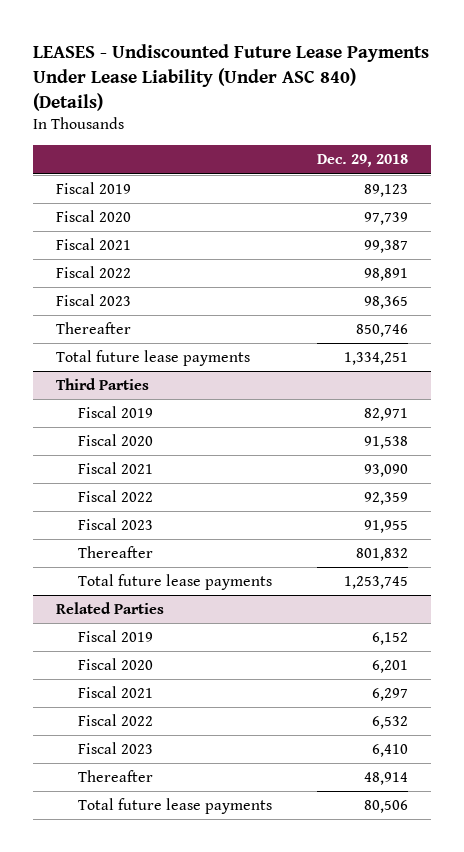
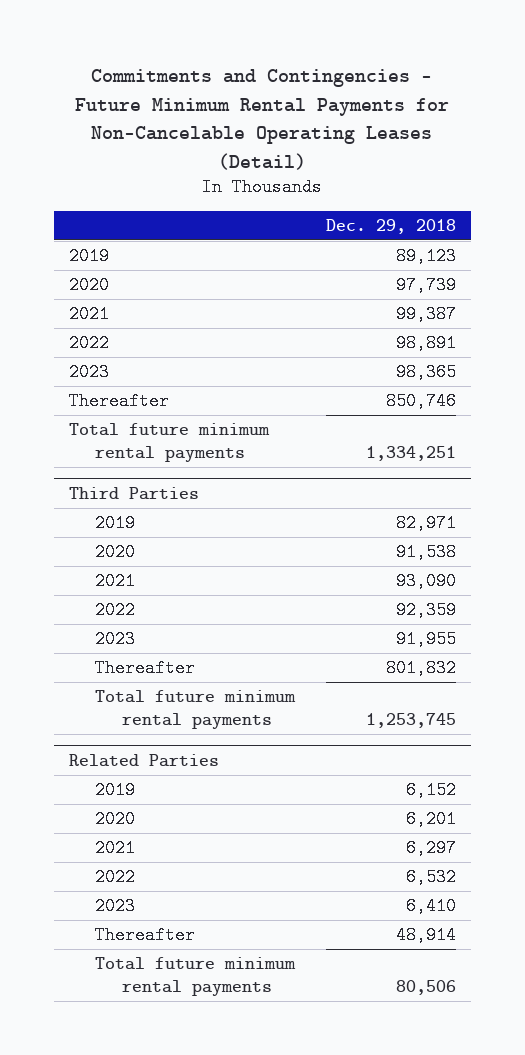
- LEASES - Undiscounted Future Lease Payments Under Lease Liability (Under ASC 840) (Details)
+ Commitments and Contingencies - Future Minimum Rental Payments for Non-Cancelable Operating Leases (Detail)
- Fiscal 2019 | 89,123
- Fiscal 2020 | 97,739
- Fiscal 2021 | 99,387
- Fiscal 2022 | 98,891
- Fiscal 2023 | 98,365
+ 2019 | 89,123
+ 2020 | 97,739
+ 2021 | 99,387
+ 2022 | 98,891
+ 2023 | 98,365
- Total future lease payments | 1,334,251
+ Total future minimum rental payments | 1,334,251
@ Third Parties
- Fiscal 2019 | 82,971
- Fiscal 2020 | 91,538
- Fiscal 2021 | 93,090
- Fiscal 2022 | 92,359
- Fiscal 2023 | 91,955
+ 2019 | 82,971
+ 2020 | 91,538
+ 2021 | 93,090
+ 2022 | 92,359
+ 2023 | 91,955
- Total future lease payments | 1,253,745
+ Total future minimum rental payments | 1,253,745
@ Related Parties
- Fiscal 2019 | 6,152
- Fiscal 2020 | 6,201
- Fiscal 2021 | 6,297
- Fiscal 2022 | 6,532
- Fiscal 2023 | 6,410
+ 2019 | 6,152
+ 2020 | 6,201
+ 2021 | 6,297
+ 2022 | 6,532
+ 2023 | 6,410
- Total future lease payments | 80,506
+ Total future minimum rental payments | 80,506

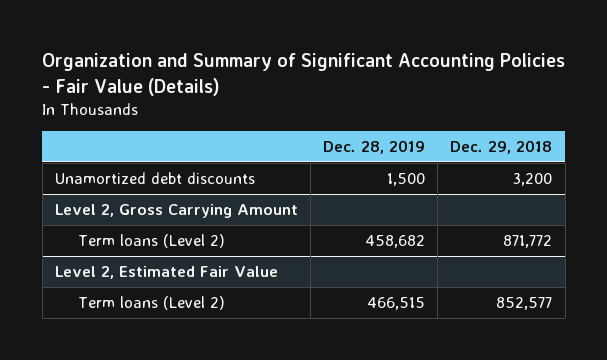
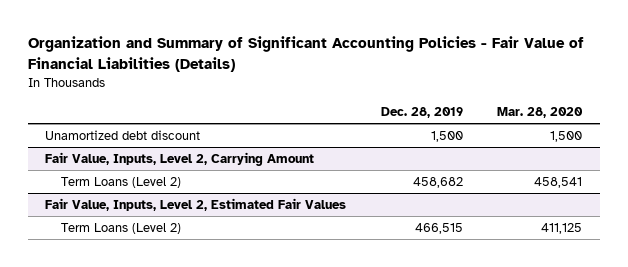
- Organization and Summary of Significant Accounting Policies - Fair Value (Details)
+ Organization and Summary of Significant Accounting Policies - Fair Value of Financial Liabilities (Details)
- | Dec. 28, 2019 | Dec. 29, 2018
+ | Dec. 28, 2019 | Mar. 28, 2020
- Unamortized debt discounts | 1,500 | 3,200
- Level 2, Gross Carrying Amount
- Term loans (Level 2) | 458,682 | 871,772
- Level 2, Estimated Fair Value
- Term loans (Level 2) | 466,515 | 852,577
+ Unamortized debt discount | 1,500 | 1,500
+ Fair Value, Inputs, Level 2, Carrying Amount
+ Term Loans (Level 2) | 458,682 | 458,541
+ Fair Value, Inputs, Level 2, Estimated Fair Values
+ Term Loans (Level 2) | 466,515 | 411,125

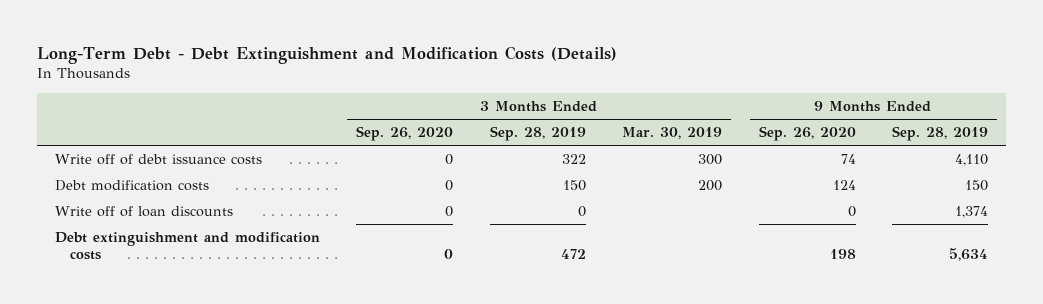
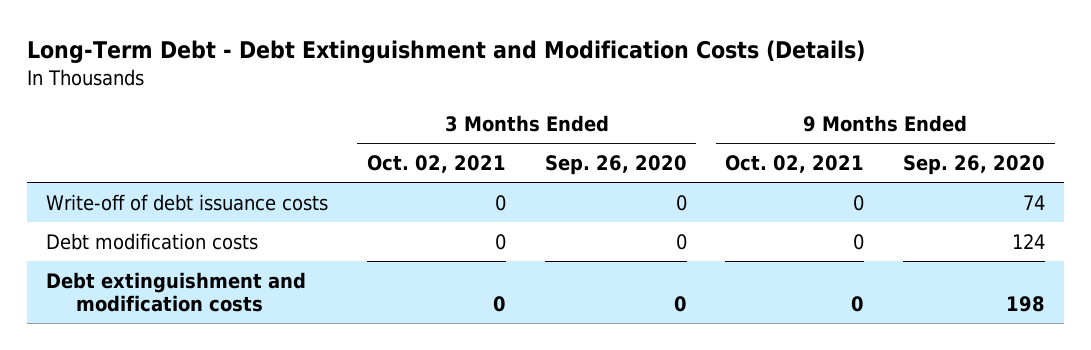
- | 3 Months Ended Sep. 26, 2020 | 3 Months Ended Sep. 28, 2019 | 3 Months Ended Mar. 30, 2019 | 9 Months Ended Sep. 26, 2020 | 9 Months Ended Sep. 28, 2019
+ | 3 Months Ended Oct. 02, 2021 | 3 Months Ended Sep. 26, 2020 | 9 Months Ended Oct. 02, 2021 | 9 Months Ended Sep. 26, 2020
- Write off of debt issuance costs | 0 | 322 | 300 | 74 | 4,110
+ Write-off of debt issuance costs | 0 | 0 | 0 | 74
- Write off of loan discounts | 0 | 0 | | 0 | 1,374

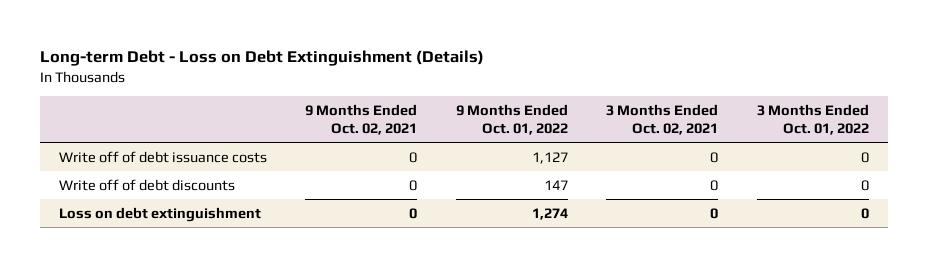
- Long-Term Debt - Debt Extinguishment and Modification Costs (Details)
+ Long-term Debt - Loss on Debt Extinguishment (Details)
- | 3 Months Ended Oct. 02, 2021 | 3 Months Ended Sep. 26, 2020 | 9 Months Ended Oct. 02, 2021 | 9 Months Ended Sep. 26, 2020
+ | 9 Months Ended Oct. 02, 2021 | 9 Months Ended Oct. 01, 2022 | 3 Months Ended Oct. 02, 2021 | 3 Months Ended Oct. 01, 2022
- Write-off of debt issuance costs | 0 | 0 | 0 | 74
- Debt modification costs | 0 | 0 | 0 | 124
- Debt extinguishment and modification costs | 0 | 0 | 0 | 198
+ Write off of debt issuance costs | 0 | 1,127 | 0 | 0
+ Write off of debt discounts | 0 | 147 | 0 | 0
+ Loss on debt extinguishment | 0 | 1,274 | 0 | 0

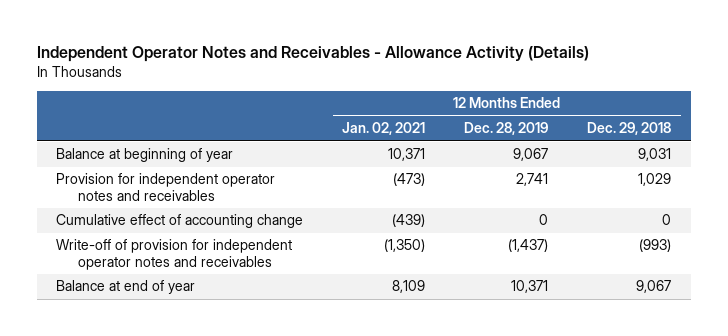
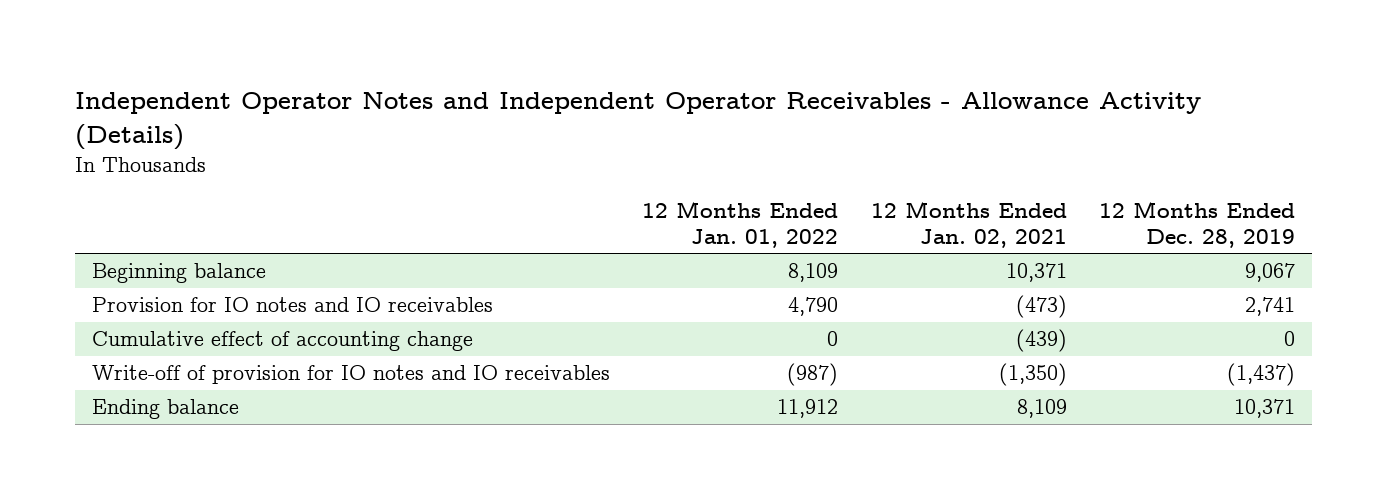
- Independent Operator Notes and Receivables - Allowance Activity (Details)
+ Independent Operator Notes and Independent Operator Receivables - Allowance Activity (Details)
- | 12 Months Ended Jan. 02, 2021 | 12 Months Ended Dec. 28, 2019 | 12 Months Ended Dec. 29, 2018
+ | 12 Months Ended Jan. 01, 2022 | 12 Months Ended Jan. 02, 2021 | 12 Months Ended Dec. 28, 2019
- Balance at beginning of year | 10,371 | 9,067 | 9,031
- Provision for independent operator notes and receivables | (473) | 2,741 | 1,029
+ Beginning balance | 8,109 | 10,371 | 9,067
+ Provision for IO notes and IO receivables | 4,790 | (473) | 2,741
- Write-off of provision for independent operator notes and receivables | (1,350) | (1,437) | (993)
- Balance at end of year | 8,109 | 10,371 | 9,067
+ Write-off of provision for IO notes and IO receivables | (987) | (1,350) | (1,437)
+ Ending balance | 11,912 | 8,109 | 10,371

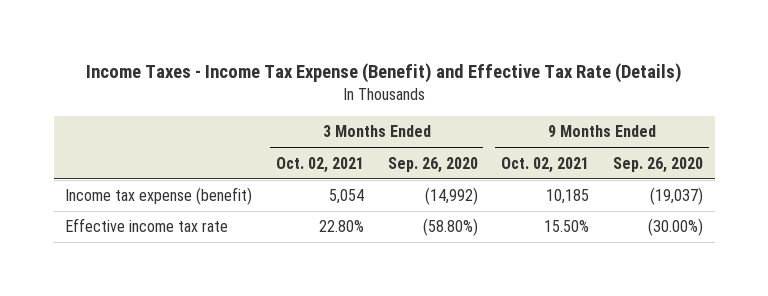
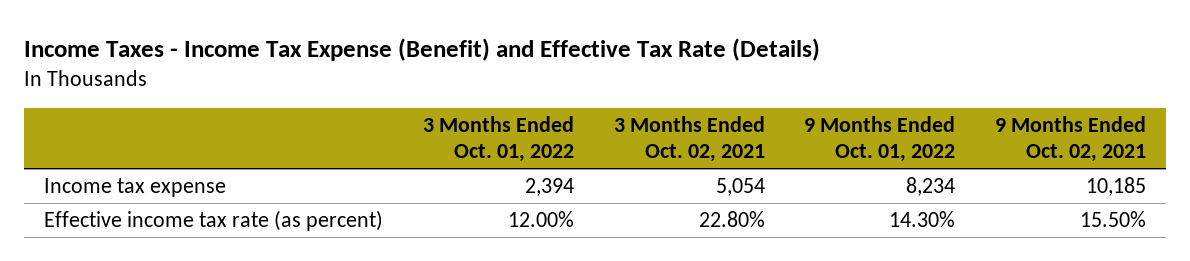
- | 3 Months Ended Oct. 02, 2021 | 3 Months Ended Sep. 26, 2020 | 9 Months Ended Oct. 02, 2021 | 9 Months Ended Sep. 26, 2020
+ | 3 Months Ended Oct. 01, 2022 | 3 Months Ended Oct. 02, 2021 | 9 Months Ended Oct. 01, 2022 | 9 Months Ended Oct. 02, 2021
- Income tax expense (benefit) | 5,054 | (14,992) | 10,185 | (19,037)
- Effective income tax rate | 22.80% | (58.80%) | 15.50% | (30.00%)
+ Income tax expense | 2,394 | 5,054 | 8,234 | 10,185
+ Effective income tax rate (as percent) | 12.00% | 22.80% | 14.30% | 15.50%

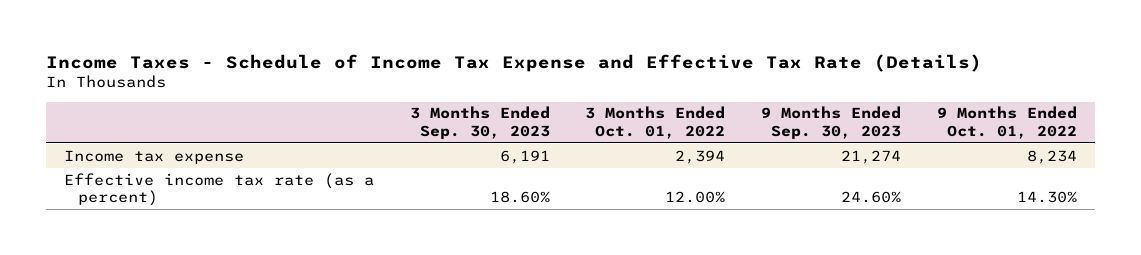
- Income Taxes - Income Tax Expense (Benefit) and Effective Tax Rate (Details)
+ Income Taxes - Schedule of Income Tax Expense and Effective Tax Rate (Details)
- | 3 Months Ended Oct. 01, 2022 | 3 Months Ended Oct. 02, 2021 | 9 Months Ended Oct. 01, 2022 | 9 Months Ended Oct. 02, 2021
+ | 3 Months Ended Sep. 30, 2023 | 3 Months Ended Oct. 01, 2022 | 9 Months Ended Sep. 30, 2023 | 9 Months Ended Oct. 01, 2022
- Effective income tax rate (as percent) | 12.00% | 22.80% | 14.30% | 15.50%
+ Effective income tax rate (as a percent) | 18.60% | 12.00% | 24.60% | 14.30%

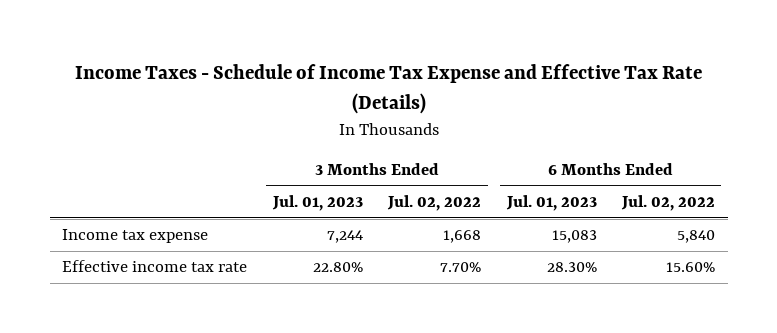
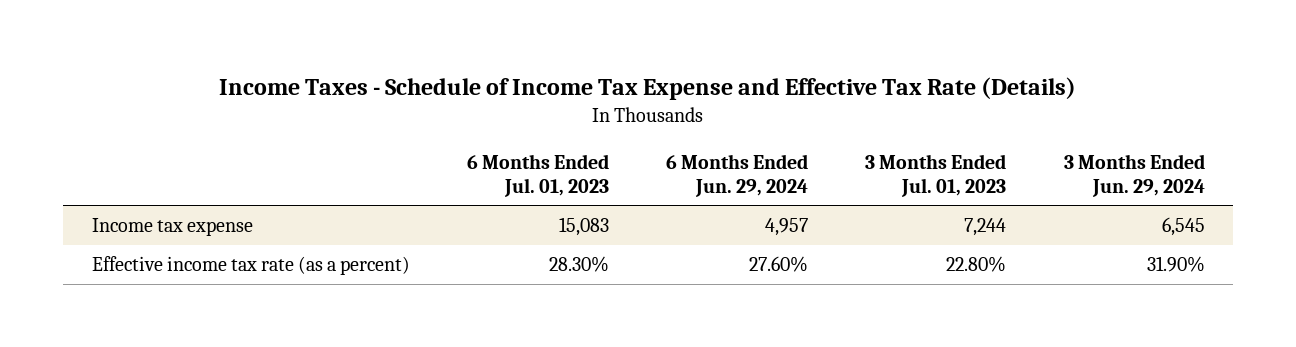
- | 3 Months Ended Jul. 01, 2023 | 3 Months Ended Jul. 02, 2022 | 6 Months Ended Jul. 01, 2023 | 6 Months Ended Jul. 02, 2022
+ | 6 Months Ended Jul. 01, 2023 | 6 Months Ended Jun. 29, 2024 | 3 Months Ended Jul. 01, 2023 | 3 Months Ended Jun. 29, 2024
- Effective income tax rate | 22.80% | 7.70% | 28.30% | 15.60%
+ Effective income tax rate (as a percent) | 28.30% | 27.60% | 22.80% | 31.90%

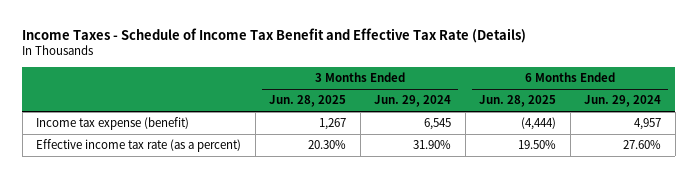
- Income Taxes - Schedule of Income Tax Expense and Effective Tax Rate (Details)
+ Income Taxes - Schedule of Income Tax Benefit and Effective Tax Rate (Details)
- | 6 Months Ended Jul. 01, 2023 | 6 Months Ended Jun. 29, 2024 | 3 Months Ended Jul. 01, 2023 | 3 Months Ended Jun. 29, 2024
+ | 3 Months Ended Jun. 28, 2025 | 3 Months Ended Jun. 29, 2024 | 6 Months Ended Jun. 28, 2025 | 6 Months Ended Jun. 29, 2024
- Income tax expense | 15,083 | 4,957 | 7,244 | 6,545
+ Income tax expense (benefit) | 1,267 | 6,545 | (4,444) | 4,957

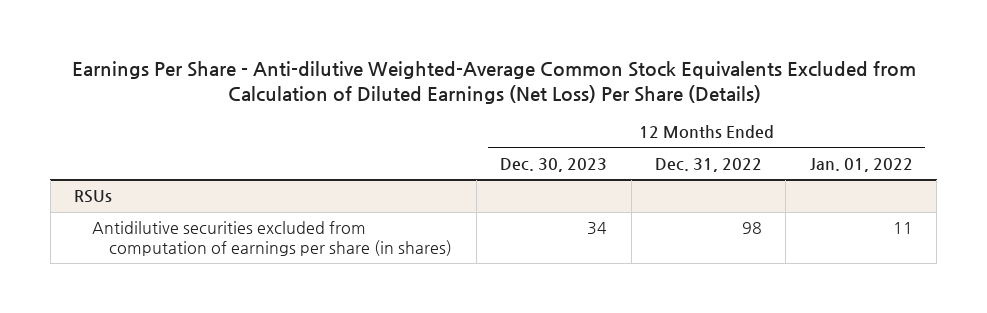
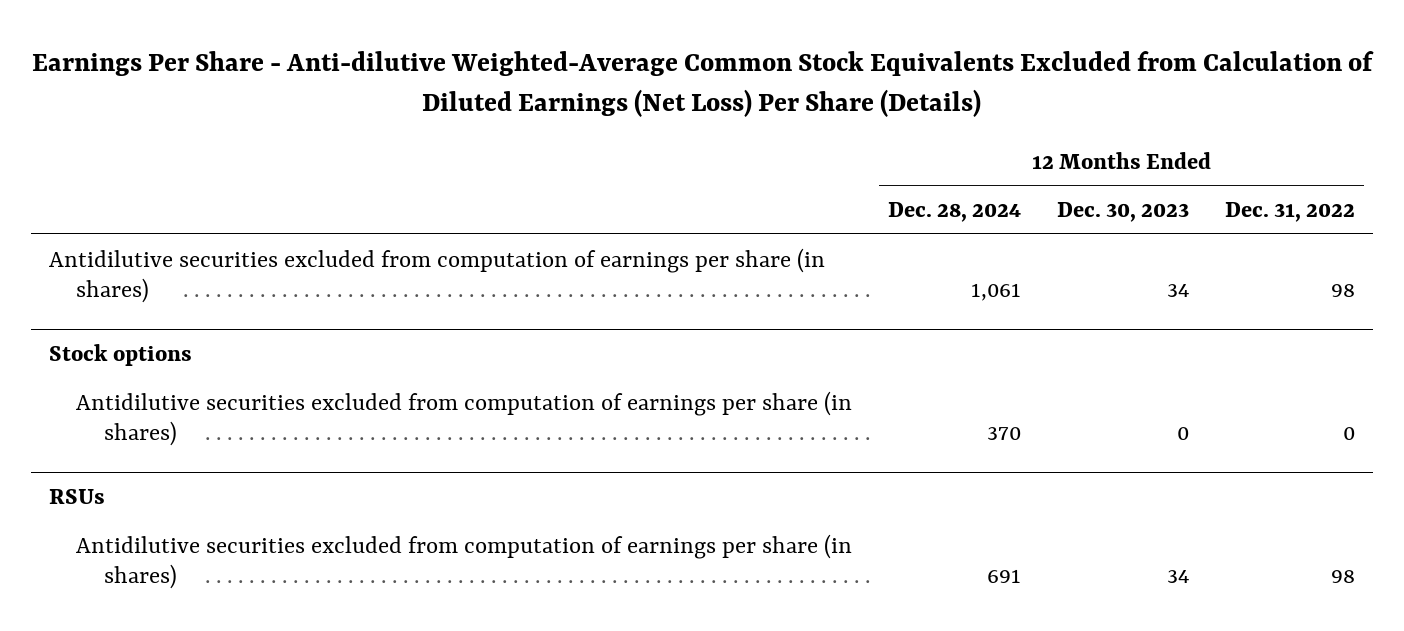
- | 12 Months Ended Dec. 30, 2023 | 12 Months Ended Dec. 31, 2022 | 12 Months Ended Jan. 01, 2022
+ | 12 Months Ended Dec. 28, 2024 | 12 Months Ended Dec. 30, 2023 | 12 Months Ended Dec. 31, 2022
+ Antidilutive securities excluded from computation of earnings per share (in shares) | 1,061 | 34 | 98
+ Stock options
+ Antidilutive securities excluded from computation of earnings per share (in shares) | 370 | 0 | 0

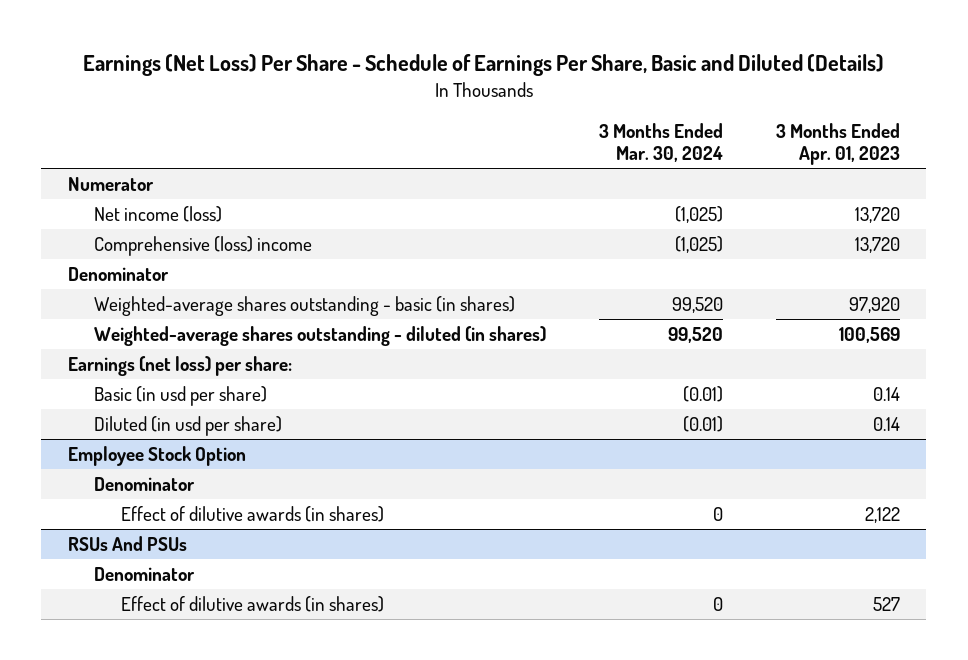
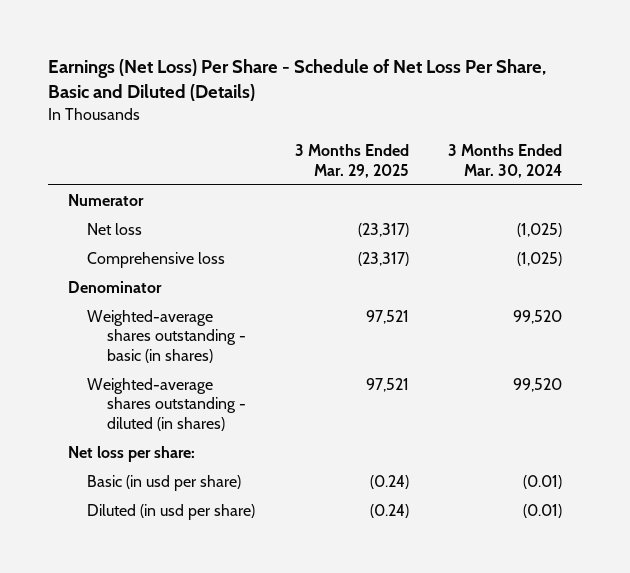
- Earnings (Net Loss) Per Share - Schedule of Earnings Per Share, Basic and Diluted (Details)
+ Earnings (Net Loss) Per Share - Schedule of Net Loss Per Share, Basic and Diluted (Details)
- | 3 Months Ended Mar. 30, 2024 | 3 Months Ended Apr. 01, 2023
+ | 3 Months Ended Mar. 29, 2025 | 3 Months Ended Mar. 30, 2024
- Net income (loss) | (1,025) | 13,720
- Comprehensive (loss) income | (1,025) | 13,720
+ Net loss | (23,317) | (1,025)
+ Comprehensive loss | (23,317) | (1,025)
- Earnings (net loss) per share:
+ Net loss per share:
- Employee Stock Option
- Denominator
- Effect of dilutive awards (in shares) | 0 | 2,122
- RSUs And PSUs
- Denominator
- Effect of dilutive awards (in shares) | 0 | 527

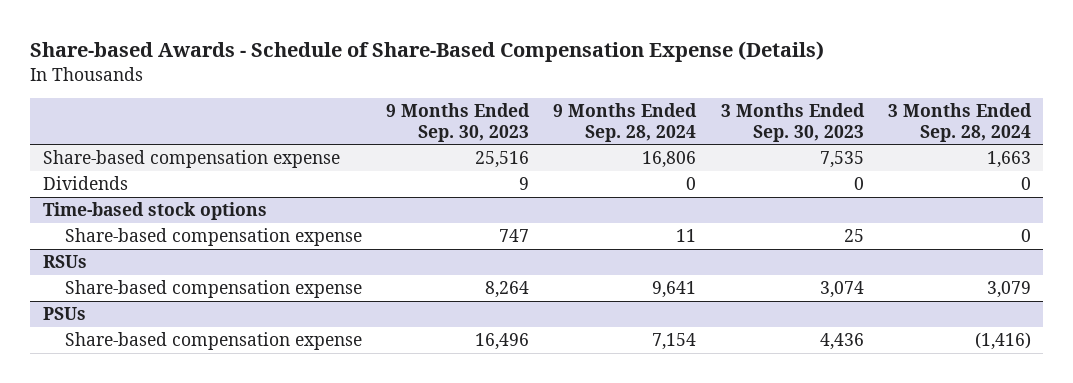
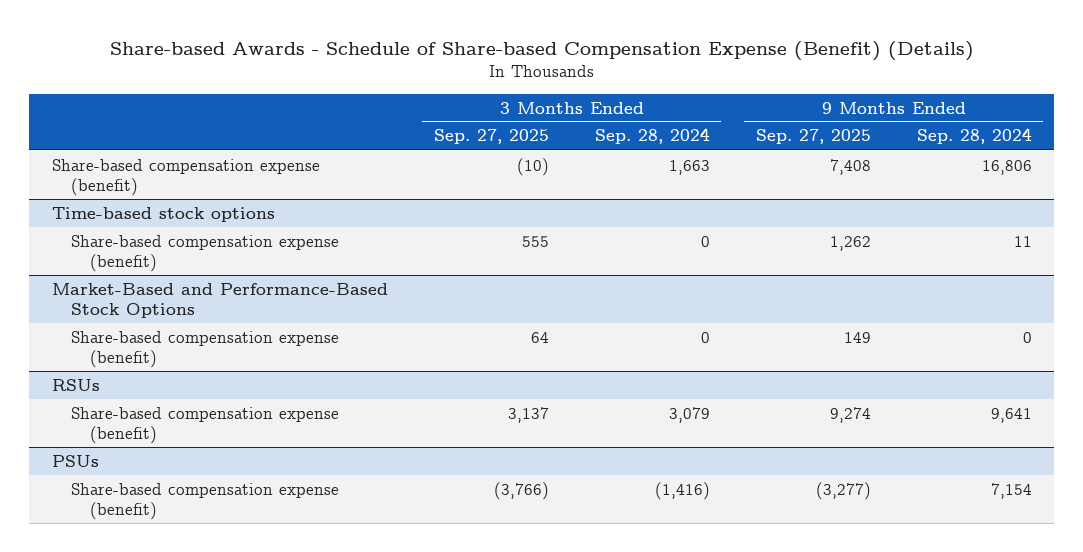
- Share-based Awards - Schedule of Share-Based Compensation Expense (Details)
+ Share-based Awards - Schedule of Share-based Compensation Expense (Benefit) (Details)
- | 9 Months Ended Sep. 30, 2023 | 9 Months Ended Sep. 28, 2024 | 3 Months Ended Sep. 30, 2023 | 3 Months Ended Sep. 28, 2024
+ | 3 Months Ended Sep. 27, 2025 | 3 Months Ended Sep. 28, 2024 | 9 Months Ended Sep. 27, 2025 | 9 Months Ended Sep. 28, 2024
- Share-based compensation expense | 25,516 | 16,806 | 7,535 | 1,663
- Dividends | 9 | 0 | 0 | 0
+ Share-based compensation expense (benefit) | (10) | 1,663 | 7,408 | 16,806
@ Time-based stock options
- Share-based compensation expense | 747 | 11 | 25 | 0
+ Share-based compensation expense (benefit) | 555 | 0 | 1,262 | 11
+ Market-Based and Performance-Based Stock Options
+ Share-based compensation expense (benefit) | 64 | 0 | 149 | 0
@ RSUs
- Share-based compensation expense | 8,264 | 9,641 | 3,074 | 3,079
+ Share-based compensation expense (benefit) | 3,137 | 3,079 | 9,274 | 9,641
@ PSUs
- Share-based compensation expense | 16,496 | 7,154 | 4,436 | (1,416)
+ Share-based compensation expense (benefit) | (3,766) | (1,416) | (3,277) | 7,154

